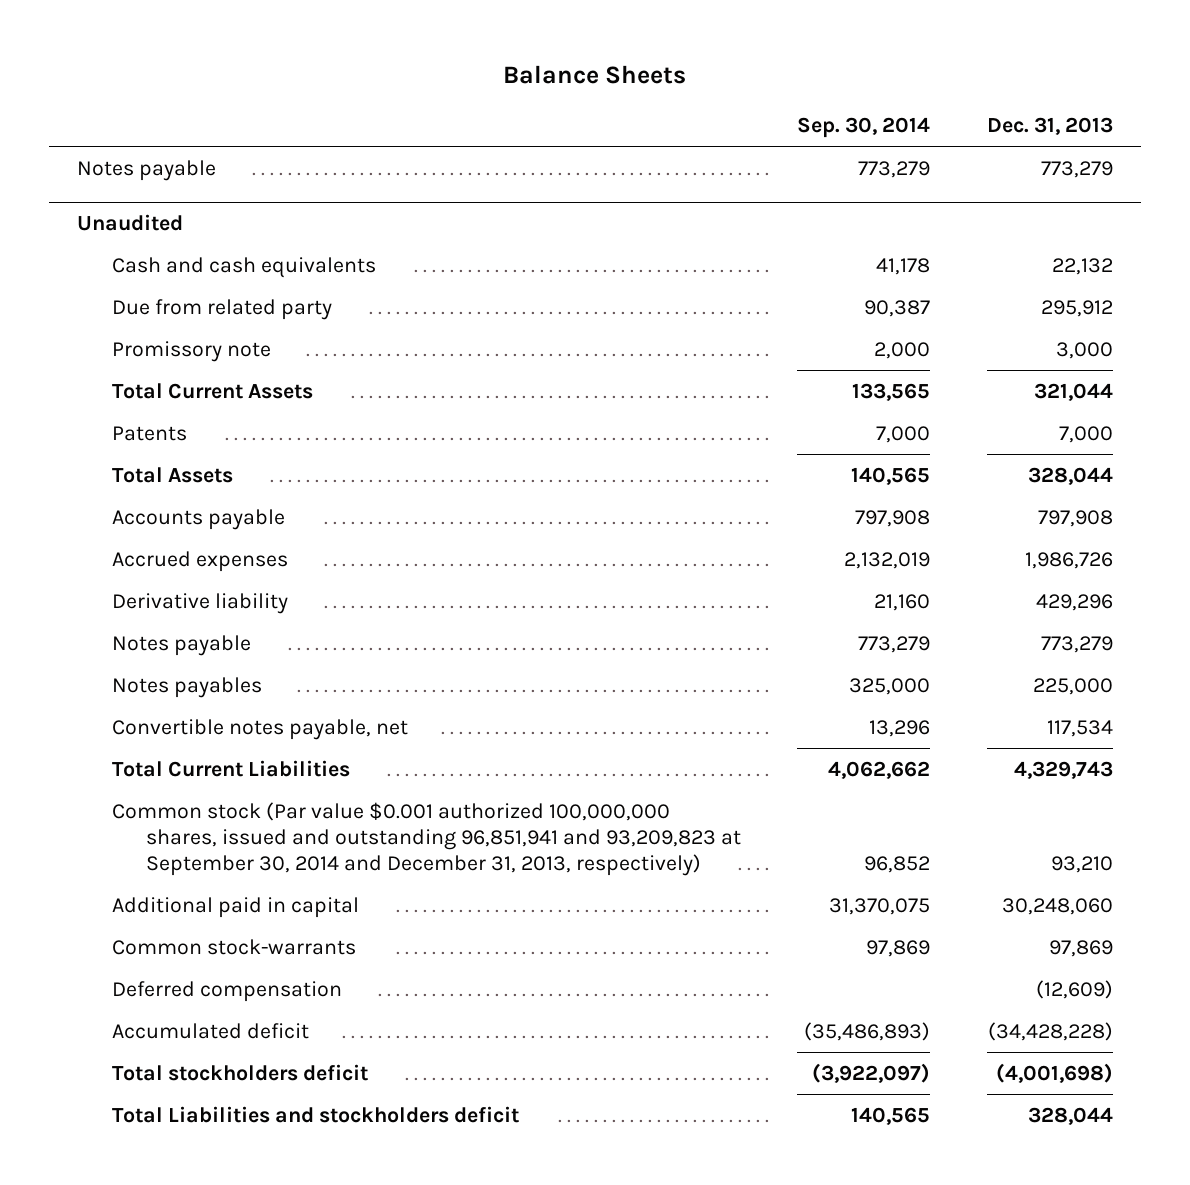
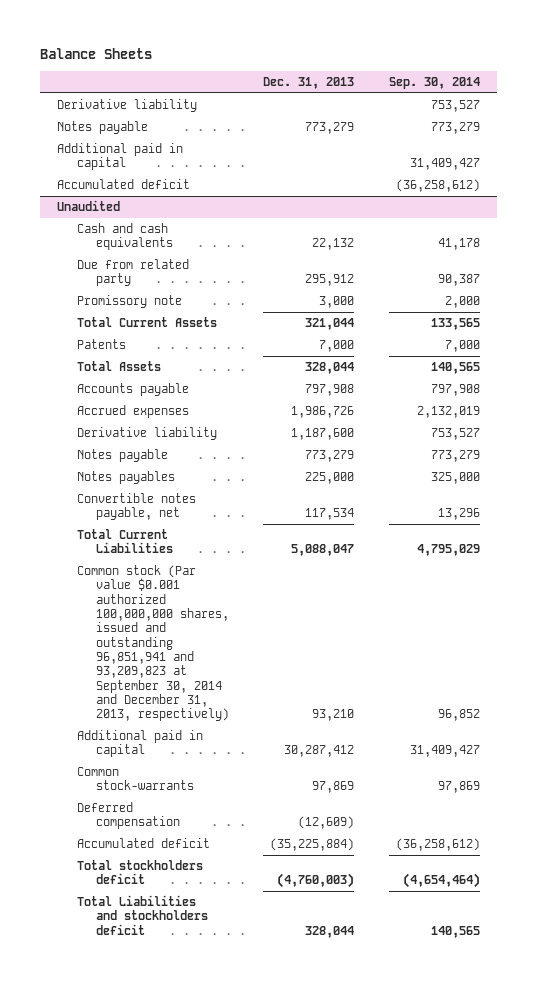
- | Sep. 30, 2014 | Dec. 31, 2013
+ | Dec. 31, 2013 | Sep. 30, 2014
+ Derivative liability | | 753,527
+ Additional paid in capital | | 31,409,427
+ Accumulated deficit | | (36,258,612)
@ Unaudited
- Derivative liability | 21,160 | 429,296
+ Derivative liability | 1,187,600 | 753,527
- Total Current Liabilities | 4,062,662 | 4,329,743
+ Total Current Liabilities | 5,088,047 | 4,795,029
- Additional paid in capital | 31,370,075 | 30,248,060
+ Additional paid in capital | 30,287,412 | 31,409,427
- Accumulated deficit | (35,486,893) | (34,428,228)
- Total stockholders deficit | (3,922,097) | (4,001,698)
+ Accumulated deficit | (35,225,884) | (36,258,612)
+ Total stockholders deficit | (4,760,003) | (4,654,464)

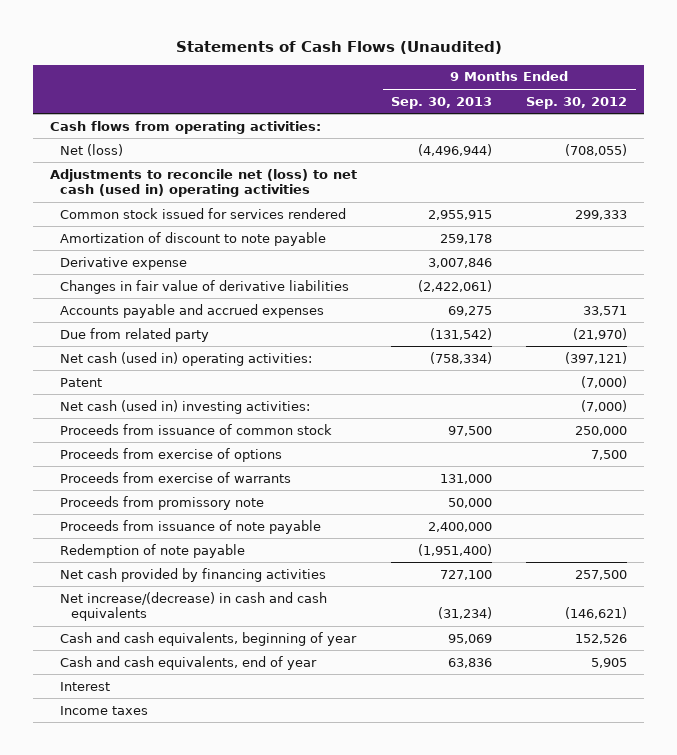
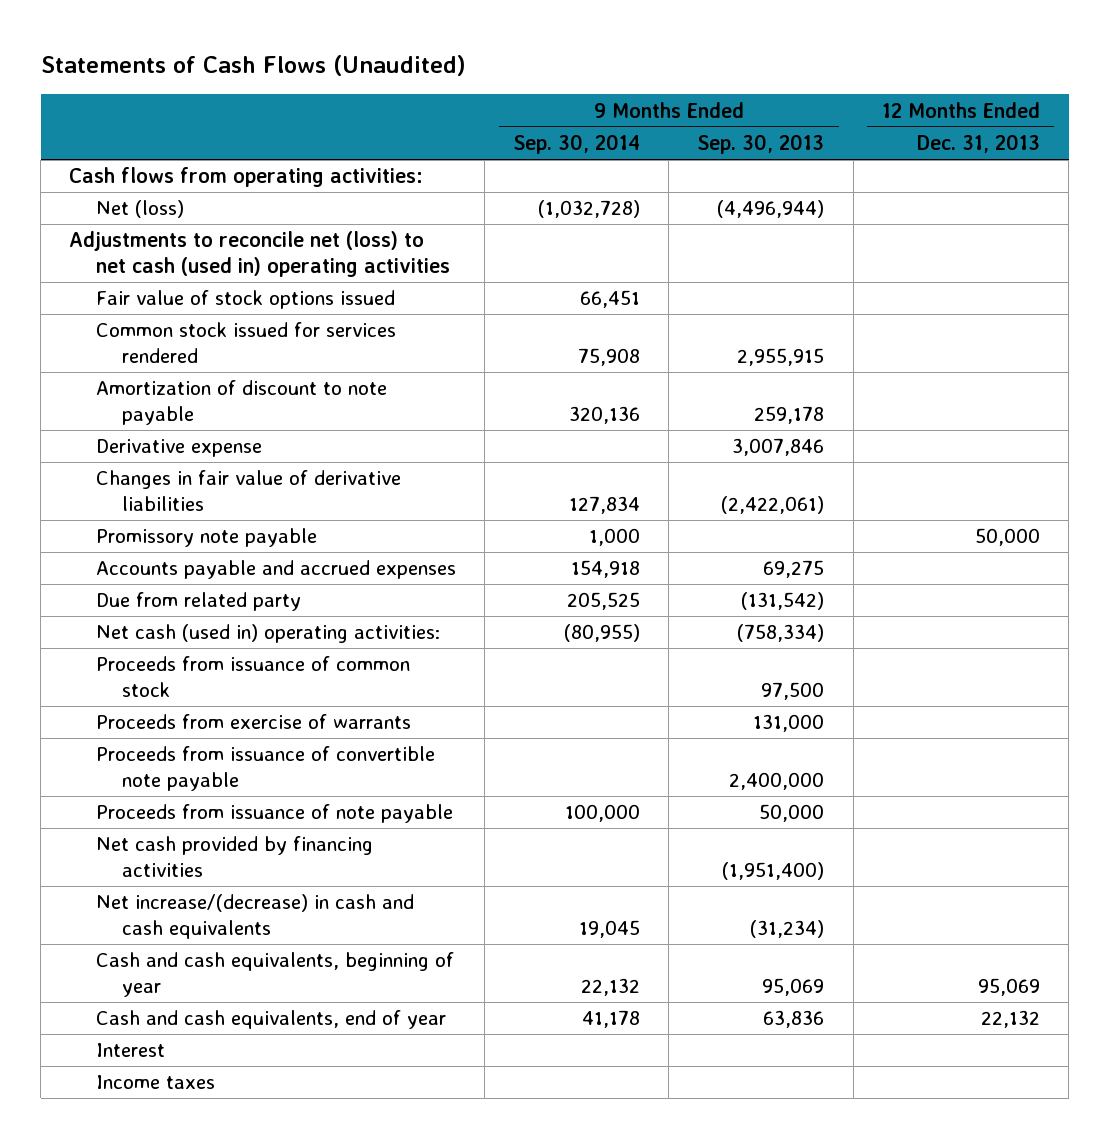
- | 9 Months Ended Sep. 30, 2013 | 9 Months Ended Sep. 30, 2012
+ | 9 Months Ended Sep. 30, 2014 | 9 Months Ended Sep. 30, 2013 | 12 Months Ended Dec. 31, 2013
+ Fair value of stock options issued | 66,451 | |
+ Promissory note payable | 1,000 | | 50,000
- Patent | | (7,000)
- Net cash (used in) investing activities: | | (7,000)
- Proceeds from exercise of options | | 7,500
- Proceeds from promissory note | 50,000 |
- Proceeds from issuance of note payable | 2,400,000 |
- Redemption of note payable | (1,951,400) |
- Net cash provided by financing activities | 727,100 | 257,500
+ Proceeds from issuance of convertible note payable | | 2,400,000 |
+ Proceeds from issuance of note payable | 100,000 | 50,000 |
+ Net cash provided by financing activities | | (1,951,400) |

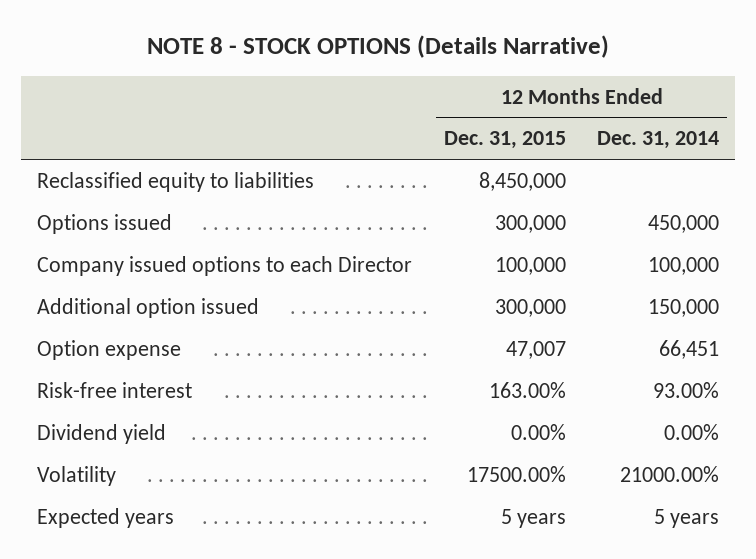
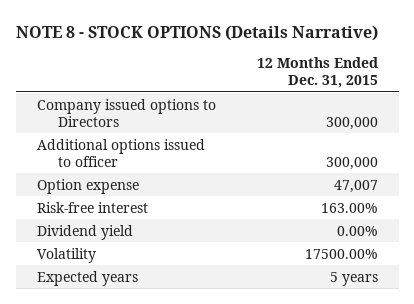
- | 12 Months Ended Dec. 31, 2015 | 12 Months Ended Dec. 31, 2014
+ | 12 Months Ended Dec. 31, 2015
- Reclassified equity to liabilities | 8,450,000 |
- Options issued | 300,000 | 450,000
- Company issued options to each Director | 100,000 | 100,000
- Additional option issued | 300,000 | 150,000
+ Company issued options to Directors | 300,000
+ Additional options issued to officer | 300,000

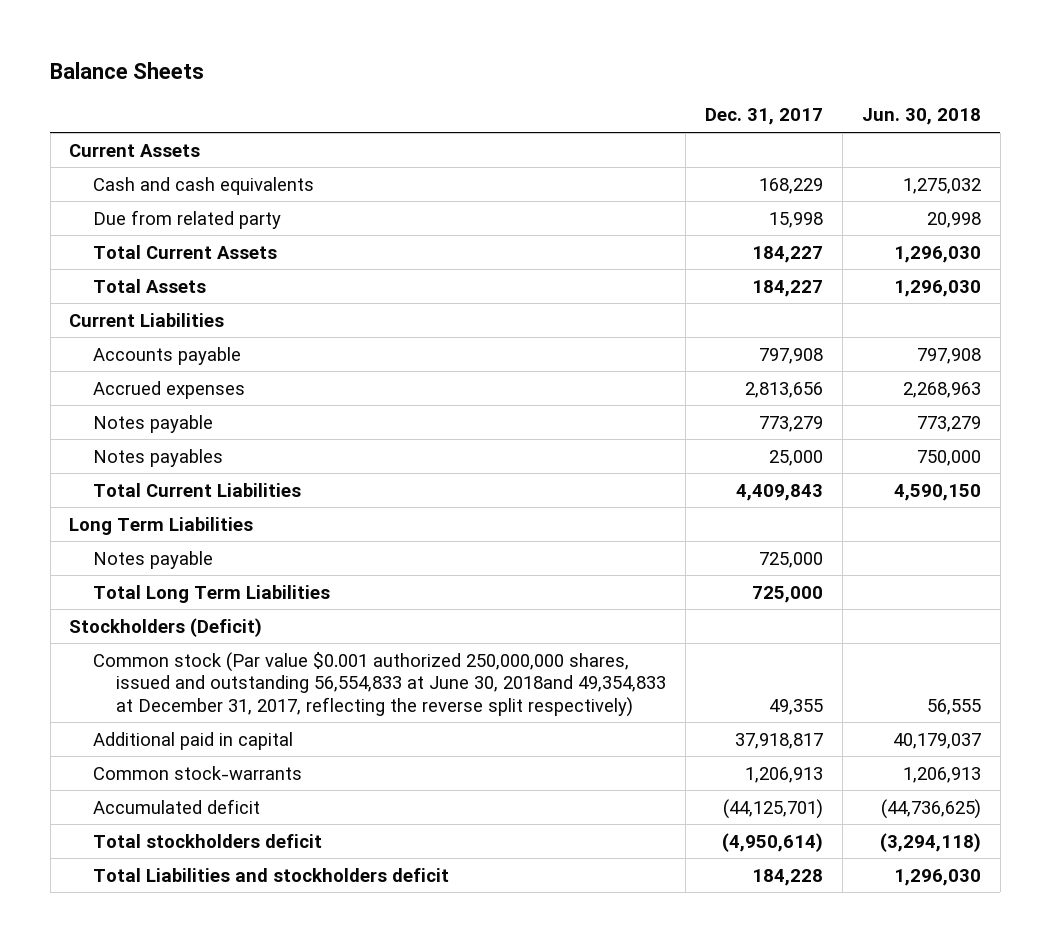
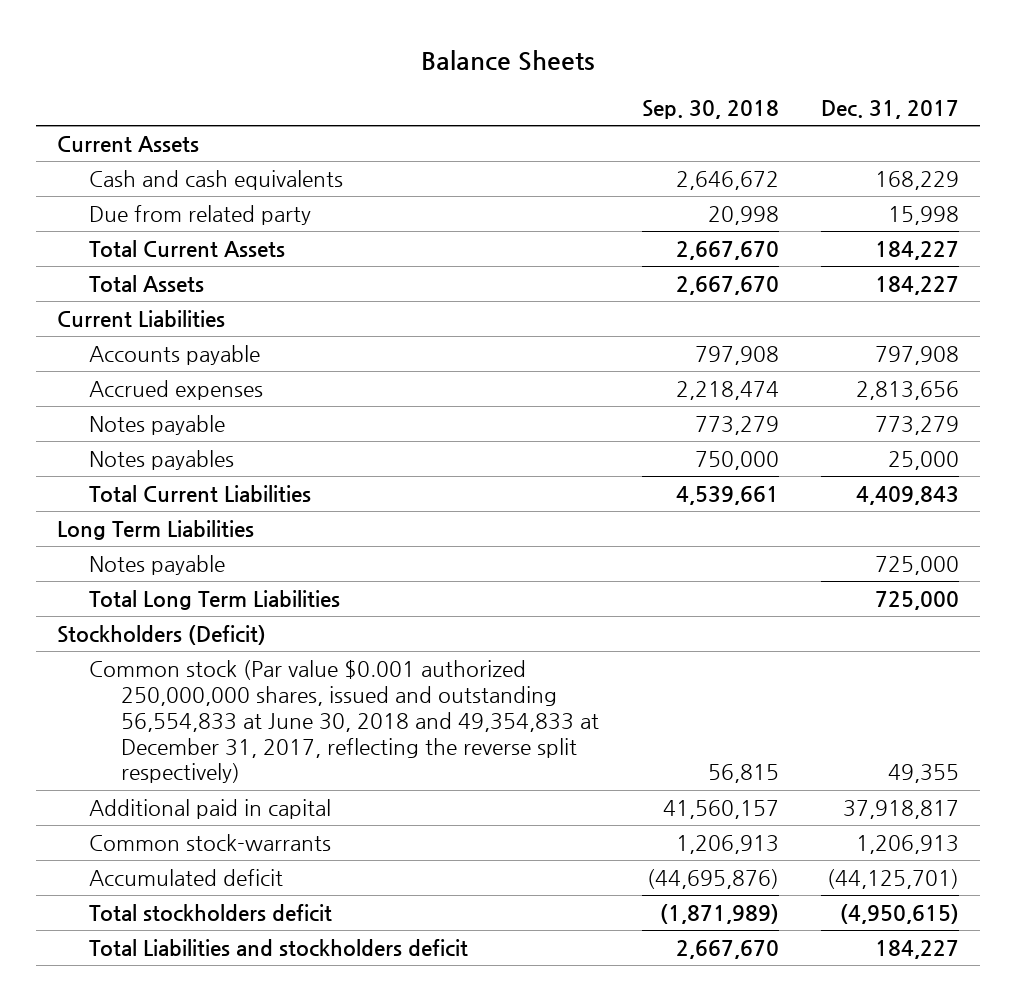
- | Dec. 31, 2017 | Jun. 30, 2018
+ | Sep. 30, 2018 | Dec. 31, 2017
- Common stock (Par value $0.001 authorized 250,000,000 shares, issued and outstanding 56,554,833 at June 30, 2018and 49,354,833 at December 31, 2017, reflecting the reverse split respectively) | 49,355 | 56,555
+ Common stock (Par value $0.001 authorized 250,000,000 shares, issued and outstanding 56,554,833 at June 30, 2018 and 49,354,833 at December 31, 2017, reflecting the reverse split respectively) | 56,815 | 49,355
- Total stockholders deficit | (4,950,614) | (3,294,118)
- Total Liabilities and stockholders deficit | 184,228 | 1,296,030
+ Total stockholders deficit | (1,871,989) | (4,950,615)
+ Total Liabilities and stockholders deficit | 2,667,670 | 184,227

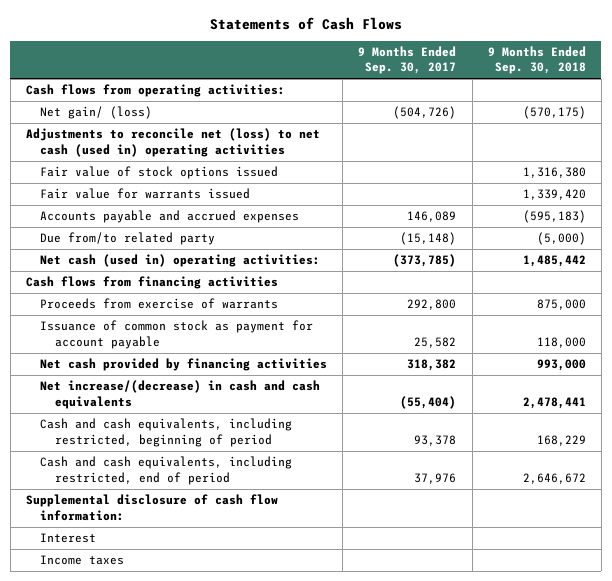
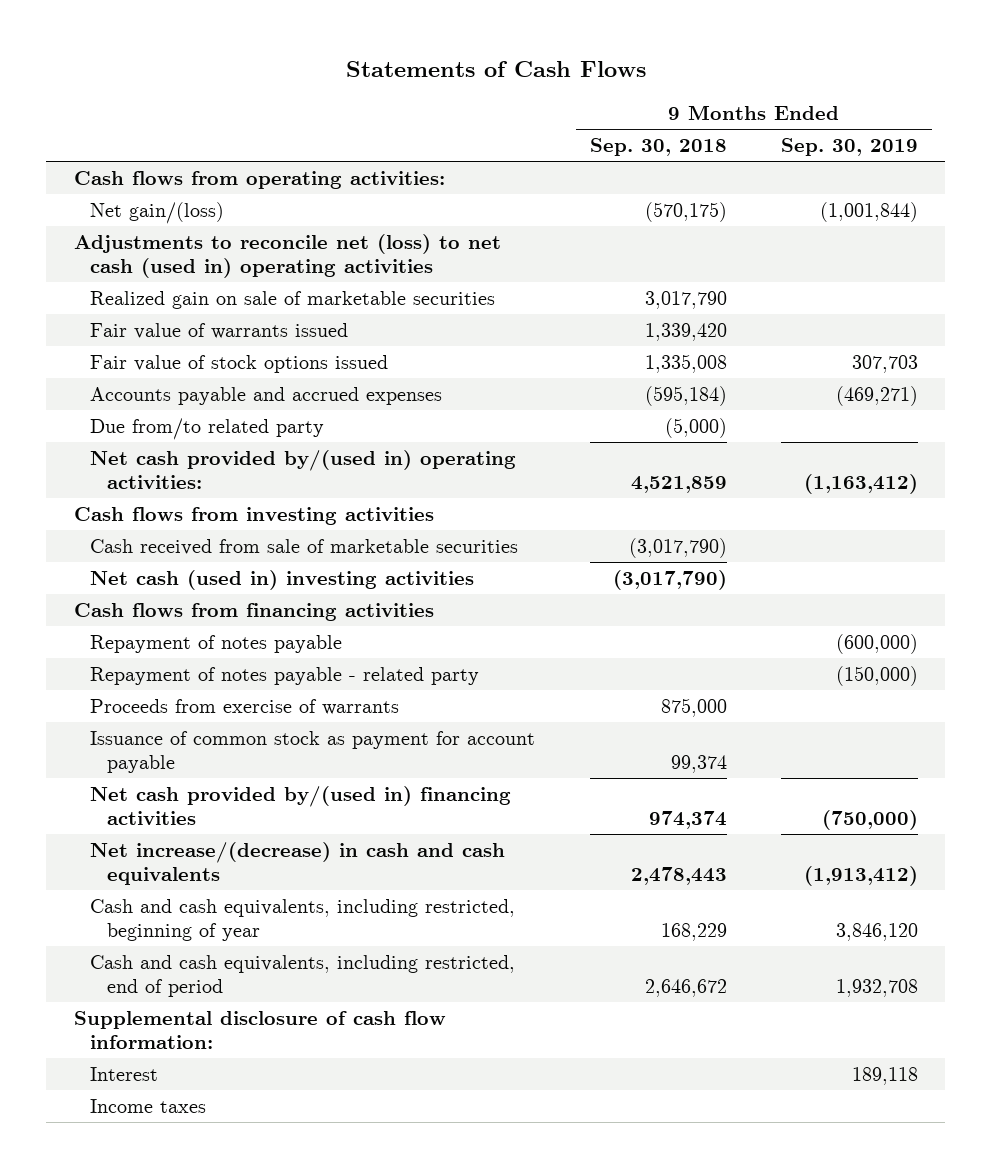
- | 9 Months Ended Sep. 30, 2017 | 9 Months Ended Sep. 30, 2018
+ | 9 Months Ended Sep. 30, 2018 | 9 Months Ended Sep. 30, 2019
- Net gain/ (loss) | (504,726) | (570,175)
+ Net gain/(loss) | (570,175) | (1,001,844)
- Fair value of stock options issued | | 1,316,380
- Fair value for warrants issued | | 1,339,420
- Accounts payable and accrued expenses | 146,089 | (595,183)
+ Realized gain on sale of marketable securities | 3,017,790 |
+ Fair value of warrants issued | 1,339,420 |
+ Fair value of stock options issued | 1,335,008 | 307,703
+ Accounts payable and accrued expenses | (595,184) | (469,271)
- Net cash (used in) operating activities: | (373,785) | 1,485,442
+ Net cash provided by/(used in) operating activities: | 4,521,859 | (1,163,412)
+ Cash flows from investing activities
+ Cash received from sale of marketable securities | (3,017,790) |
+ Net cash (used in) investing activities | (3,017,790) |
+ Repayment of notes payable | | (600,000)
+ Repayment of notes payable - related party | | (150,000)
- Issuance of common stock as payment for account payable | 25,582 | 118,000
- Net cash provided by financing activities | 318,382 | 993,000
- Net increase/(decrease) in cash and cash equivalents | (55,404) | 2,478,441
- Cash and cash equivalents, including restricted, beginning of period | 93,378 | 168,229
+ Issuance of common stock as payment for account payable | 99,374 |
+ Net cash provided by/(used in) financing activities | 974,374 | (750,000)
+ Net increase/(decrease) in cash and cash equivalents | 2,478,443 | (1,913,412)
+ Cash and cash equivalents, including restricted, beginning of year | 168,229 | 3,846,120

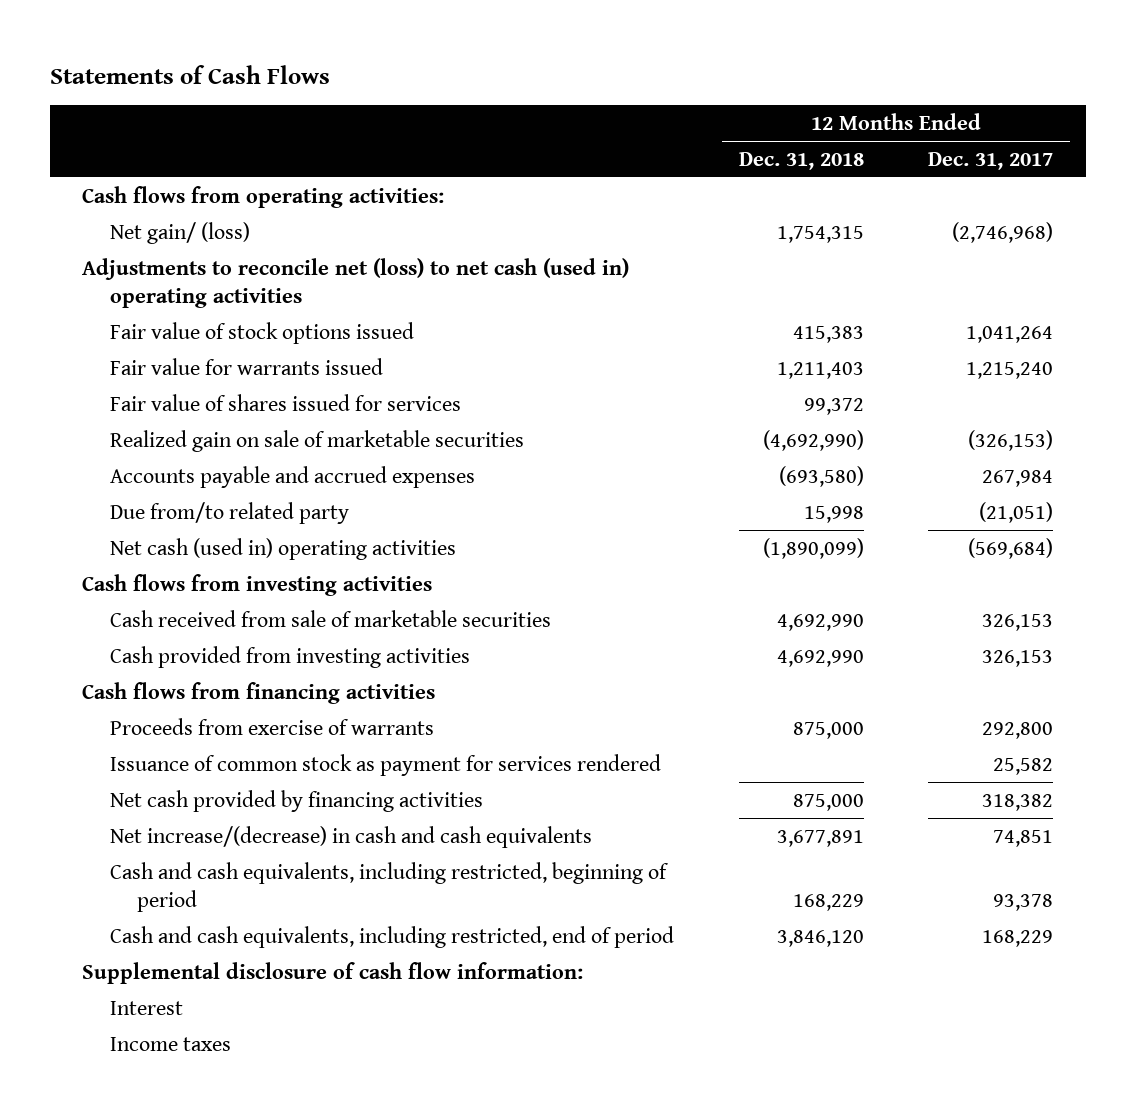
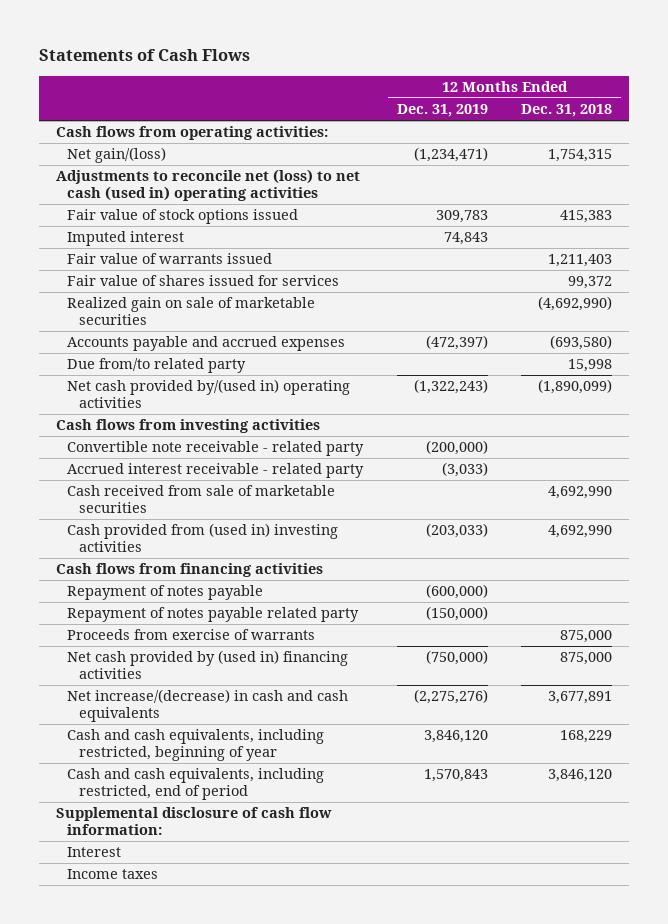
- | 12 Months Ended Dec. 31, 2018 | 12 Months Ended Dec. 31, 2017
+ | 12 Months Ended Dec. 31, 2019 | 12 Months Ended Dec. 31, 2018
- Net gain/ (loss) | 1,754,315 | (2,746,968)
+ Net gain/(loss) | (1,234,471) | 1,754,315
- Fair value for warrants issued | 1,211,403 | 1,215,240
+ Imputed interest | 74,843 |
+ Fair value of warrants issued | | 1,211,403
- Net cash (used in) operating activities | (1,890,099) | (569,684)
+ Net cash provided by/(used in) operating activities | (1,322,243) | (1,890,099)
+ Convertible note receivable - related party | (200,000) |
+ Accrued interest receivable - related party | (3,033) |
- Cash provided from investing activities | 4,692,990 | 326,153
+ Cash provided from (used in) investing activities | (203,033) | 4,692,990
+ Repayment of notes payable | (600,000) |
+ Repayment of notes payable related party | (150,000) |
- Issuance of common stock as payment for services rendered | | 25,582
- Net cash provided by financing activities | 875,000 | 318,382
+ Net cash provided by (used in) financing activities | (750,000) | 875,000
- Cash and cash equivalents, including restricted, beginning of period | 168,229 | 93,378
+ Cash and cash equivalents, including restricted, beginning of year | 3,846,120 | 168,229

